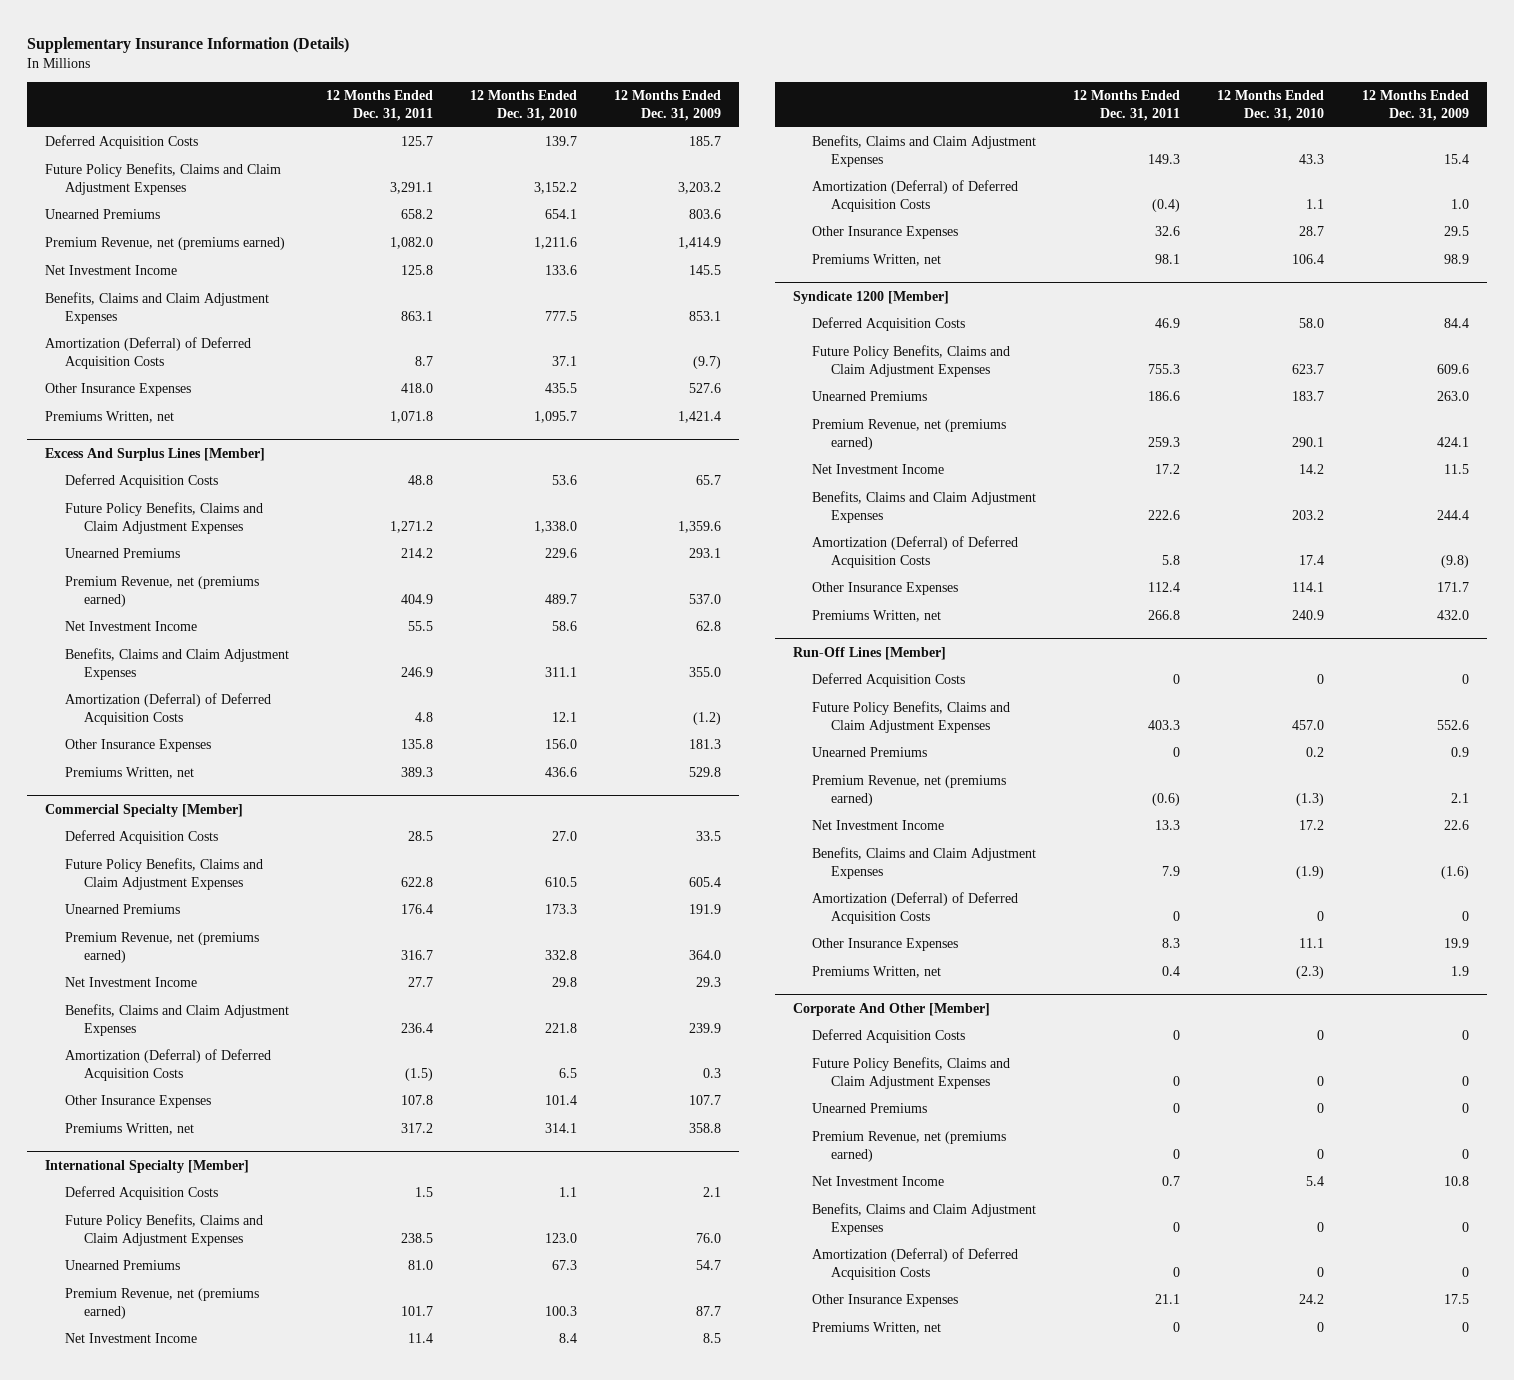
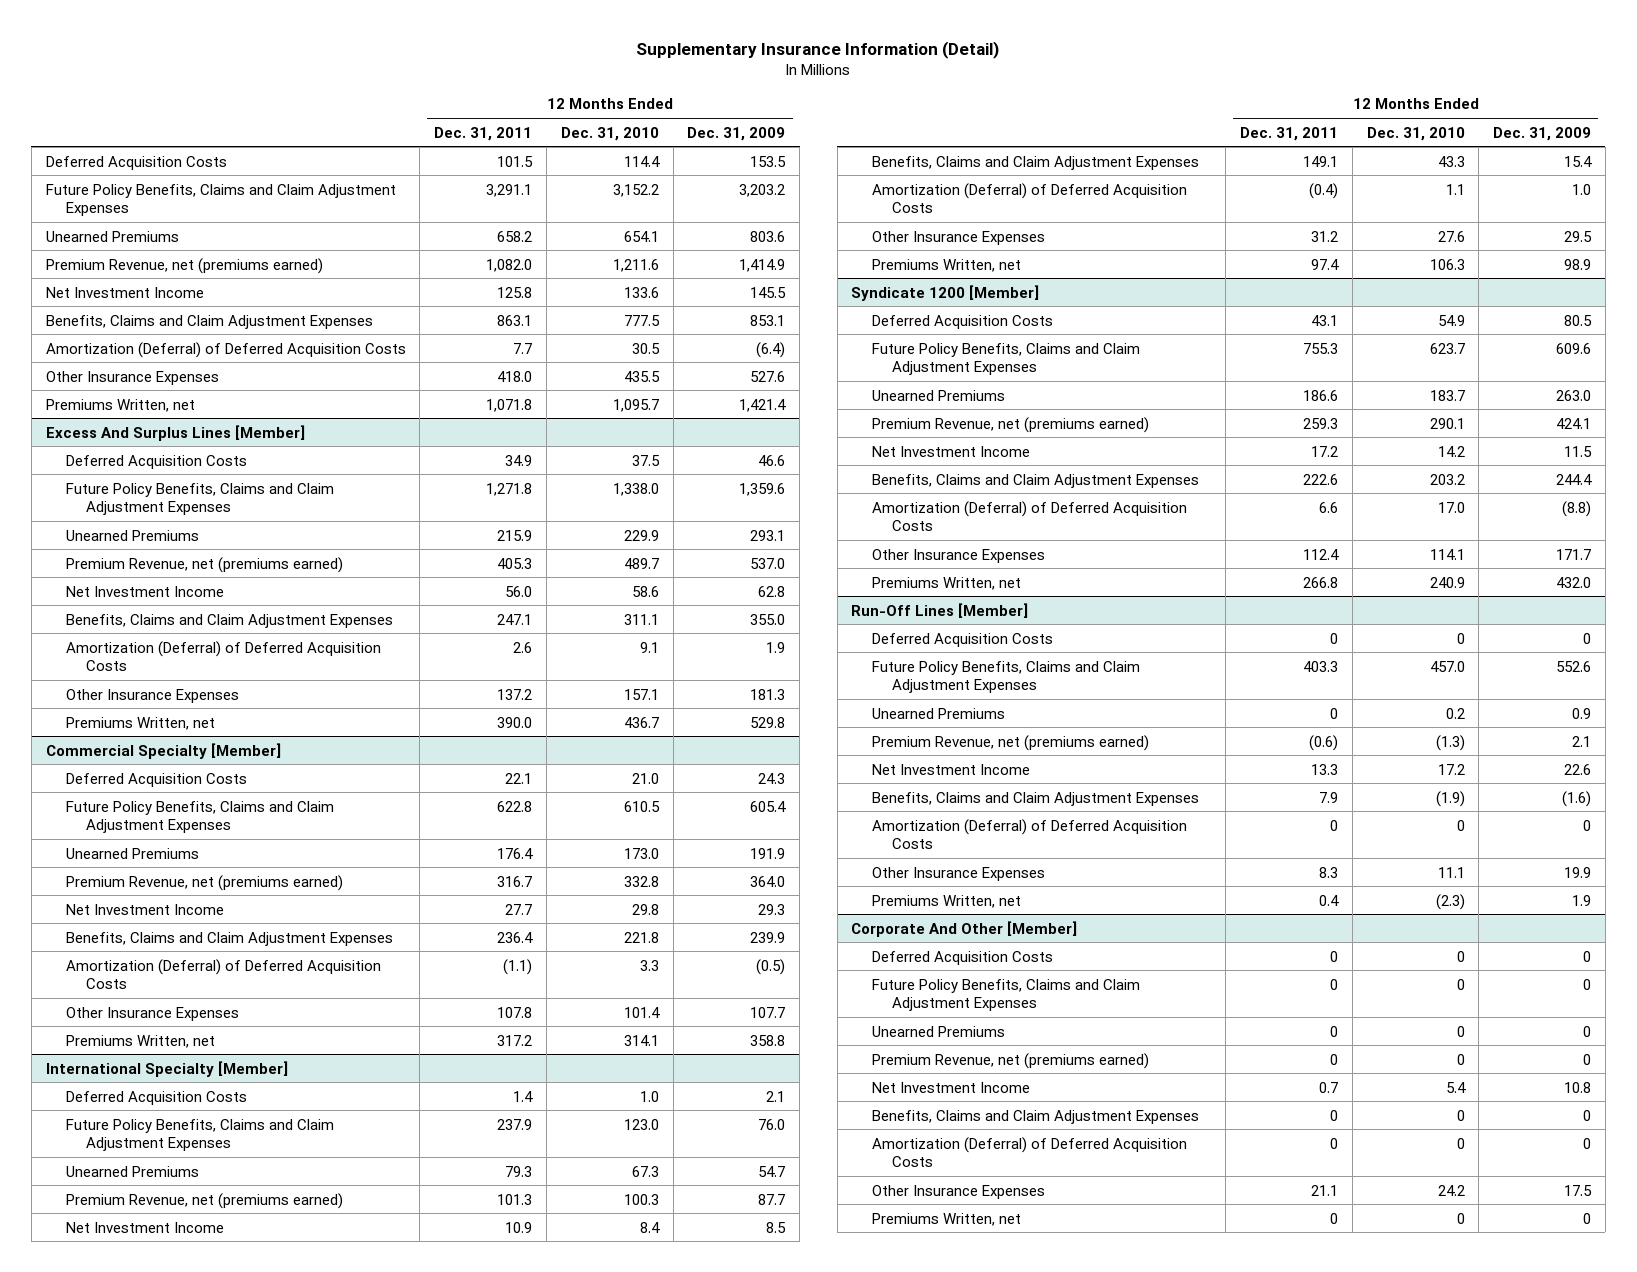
- Supplementary Insurance Information (Details)
+ Supplementary Insurance Information (Detail)
- Deferred Acquisition Costs | 125.7 | 139.7 | 185.7
+ Deferred Acquisition Costs | 101.5 | 114.4 | 153.5
- Amortization (Deferral) of Deferred Acquisition Costs | 8.7 | 37.1 | (9.7)
+ Amortization (Deferral) of Deferred Acquisition Costs | 7.7 | 30.5 | (6.4)
@ Excess And Surplus Lines [Member]
- Deferred Acquisition Costs | 48.8 | 53.6 | 65.7
- Future Policy Benefits, Claims and Claim Adjustment Expenses | 1,271.2 | 1,338.0 | 1,359.6
- Unearned Premiums | 214.2 | 229.6 | 293.1
- Premium Revenue, net (premiums earned) | 404.9 | 489.7 | 537.0
- Net Investment Income | 55.5 | 58.6 | 62.8
- Benefits, Claims and Claim Adjustment Expenses | 246.9 | 311.1 | 355.0
- Amortization (Deferral) of Deferred Acquisition Costs | 4.8 | 12.1 | (1.2)
- Other Insurance Expenses | 135.8 | 156.0 | 181.3
- Premiums Written, net | 389.3 | 436.6 | 529.8
+ Deferred Acquisition Costs | 34.9 | 37.5 | 46.6
+ Future Policy Benefits, Claims and Claim Adjustment Expenses | 1,271.8 | 1,338.0 | 1,359.6
+ Unearned Premiums | 215.9 | 229.9 | 293.1
+ Premium Revenue, net (premiums earned) | 405.3 | 489.7 | 537.0
+ Net Investment Income | 56.0 | 58.6 | 62.8
+ Benefits, Claims and Claim Adjustment Expenses | 247.1 | 311.1 | 355.0
+ Amortization (Deferral) of Deferred Acquisition Costs | 2.6 | 9.1 | 1.9
+ Other Insurance Expenses | 137.2 | 157.1 | 181.3
+ Premiums Written, net | 390.0 | 436.7 | 529.8
@ Commercial Specialty [Member]
- Deferred Acquisition Costs | 28.5 | 27.0 | 33.5
+ Deferred Acquisition Costs | 22.1 | 21.0 | 24.3
- Unearned Premiums | 176.4 | 173.3 | 191.9
+ Unearned Premiums | 176.4 | 173.0 | 191.9
- Amortization (Deferral) of Deferred Acquisition Costs | (1.5) | 6.5 | 0.3
+ Amortization (Deferral) of Deferred Acquisition Costs | (1.1) | 3.3 | (0.5)
@ International Specialty [Member]
- Deferred Acquisition Costs | 1.5 | 1.1 | 2.1
- Future Policy Benefits, Claims and Claim Adjustment Expenses | 238.5 | 123.0 | 76.0
- Unearned Premiums | 81.0 | 67.3 | 54.7
- Premium Revenue, net (premiums earned) | 101.7 | 100.3 | 87.7
- Net Investment Income | 11.4 | 8.4 | 8.5
- Benefits, Claims and Claim Adjustment Expenses | 149.3 | 43.3 | 15.4
+ Deferred Acquisition Costs | 1.4 | 1.0 | 2.1
+ Future Policy Benefits, Claims and Claim Adjustment Expenses | 237.9 | 123.0 | 76.0
+ Unearned Premiums | 79.3 | 67.3 | 54.7
+ Premium Revenue, net (premiums earned) | 101.3 | 100.3 | 87.7
+ Net Investment Income | 10.9 | 8.4 | 8.5
+ Benefits, Claims and Claim Adjustment Expenses | 149.1 | 43.3 | 15.4
- Other Insurance Expenses | 32.6 | 28.7 | 29.5
- Premiums Written, net | 98.1 | 106.4 | 98.9
+ Other Insurance Expenses | 31.2 | 27.6 | 29.5
+ Premiums Written, net | 97.4 | 106.3 | 98.9
@ Syndicate 1200 [Member]
- Deferred Acquisition Costs | 46.9 | 58.0 | 84.4
+ Deferred Acquisition Costs | 43.1 | 54.9 | 80.5
- Amortization (Deferral) of Deferred Acquisition Costs | 5.8 | 17.4 | (9.8)
+ Amortization (Deferral) of Deferred Acquisition Costs | 6.6 | 17.0 | (8.8)

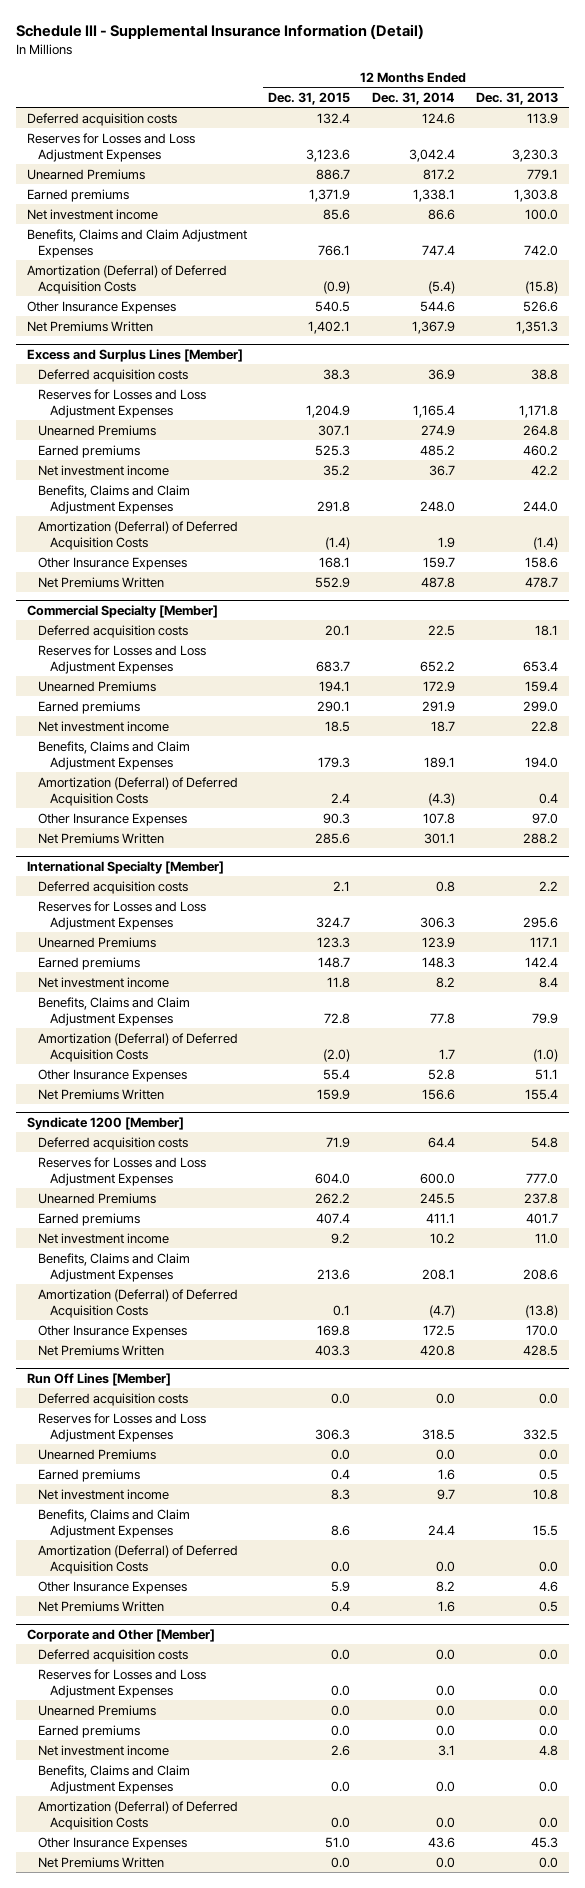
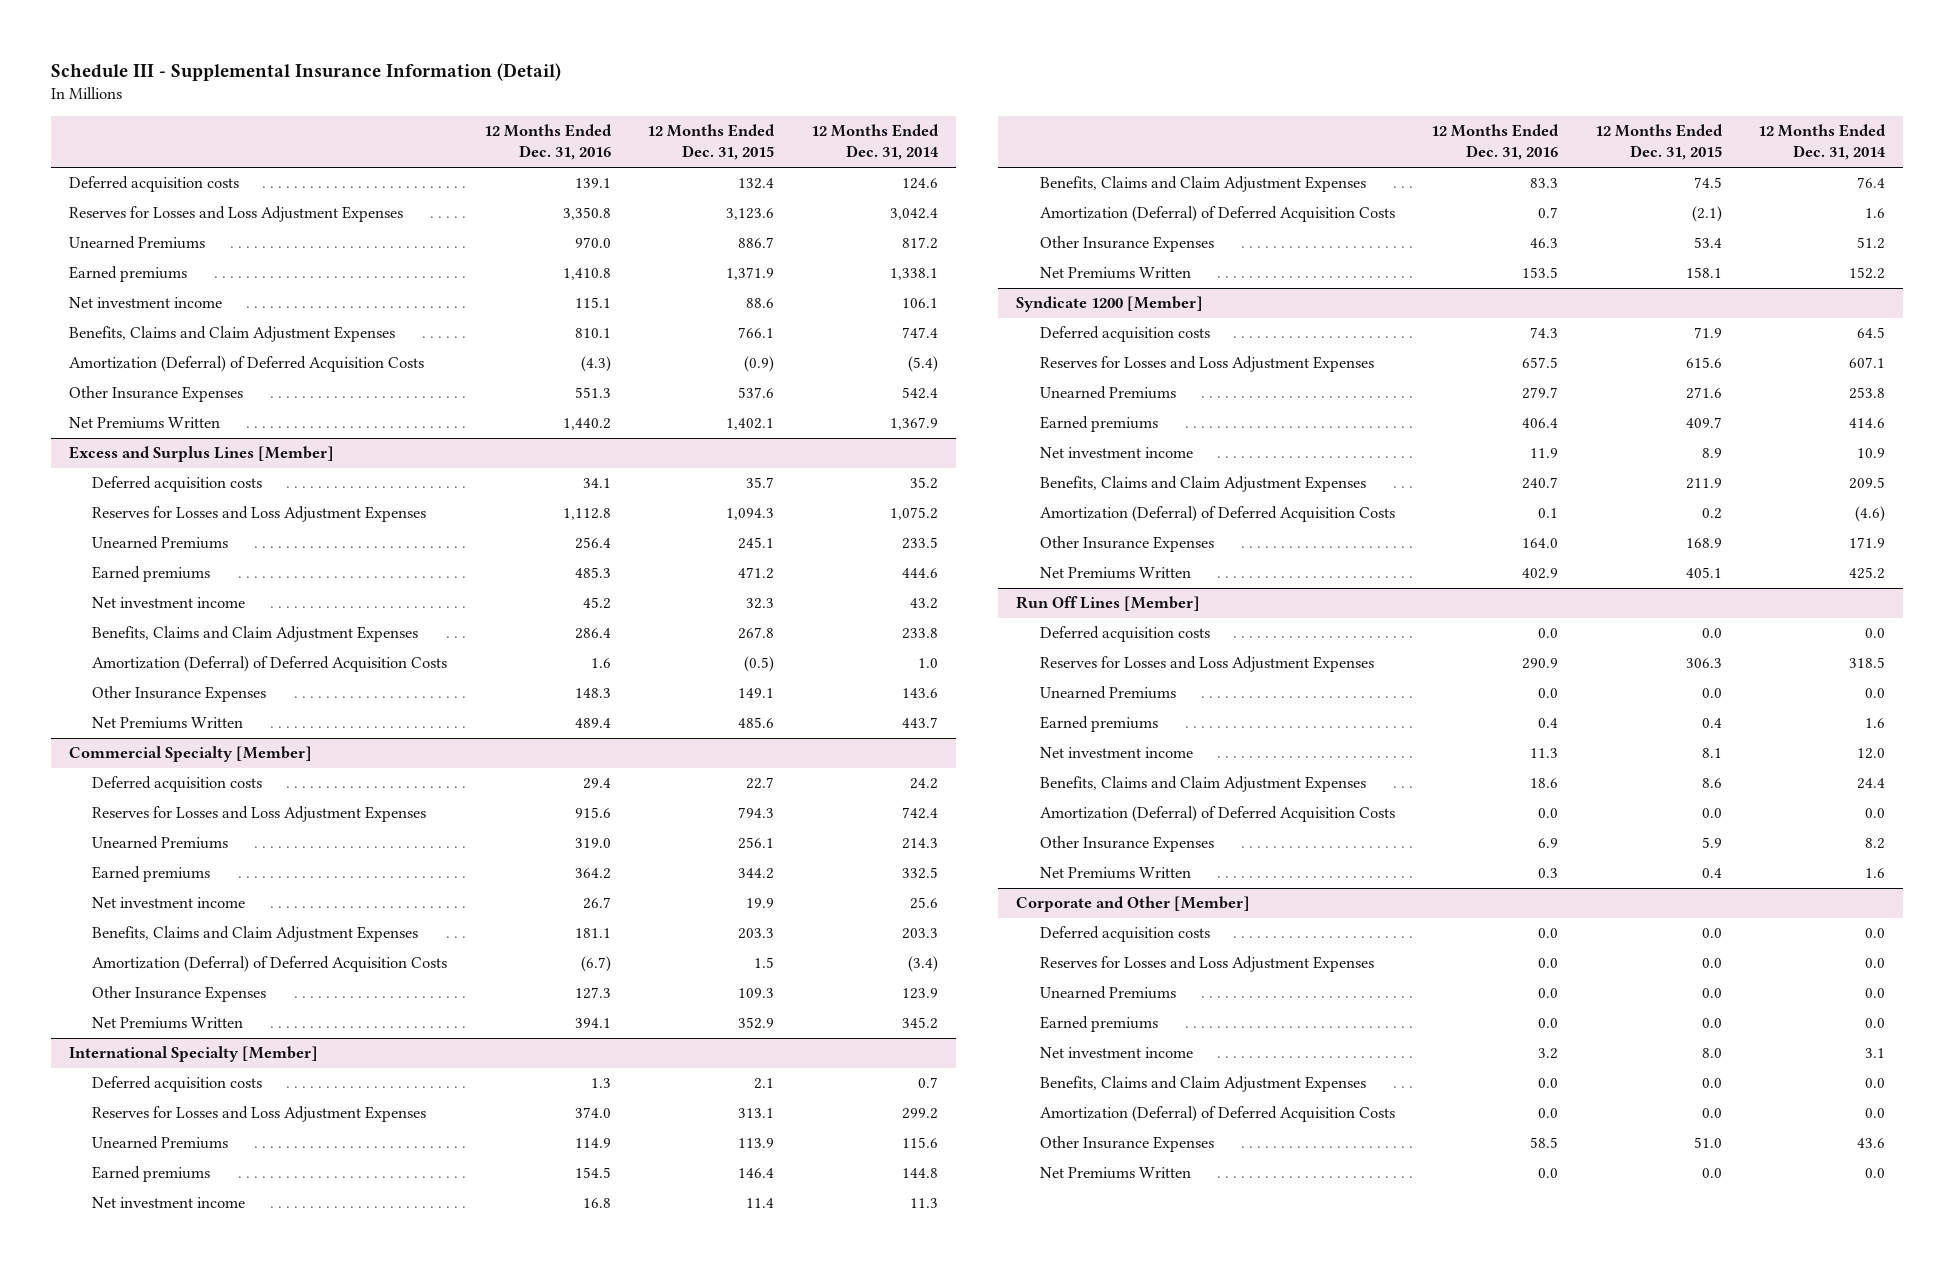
- | 12 Months Ended Dec. 31, 2015 | 12 Months Ended Dec. 31, 2014 | 12 Months Ended Dec. 31, 2013
+ | 12 Months Ended Dec. 31, 2016 | 12 Months Ended Dec. 31, 2015 | 12 Months Ended Dec. 31, 2014
- Net investment income | 85.6 | 86.6 | 100.0
+ Net investment income | 115.1 | 88.6 | 106.1
- Other Insurance Expenses | 540.5 | 544.6 | 526.6
+ Other Insurance Expenses | 551.3 | 537.6 | 542.4
@ Excess and Surplus Lines [Member]
- Deferred acquisition costs | 38.3 | 36.9 | 38.8
- Reserves for Losses and Loss Adjustment Expenses | 1,204.9 | 1,165.4 | 1,171.8
- Unearned Premiums | 307.1 | 274.9 | 264.8
- Earned premiums | 525.3 | 485.2 | 460.2
- Net investment income | 35.2 | 36.7 | 42.2
- Benefits, Claims and Claim Adjustment Expenses | 291.8 | 248.0 | 244.0
- Amortization (Deferral) of Deferred Acquisition Costs | (1.4) | 1.9 | (1.4)
- Other Insurance Expenses | 168.1 | 159.7 | 158.6
- Net Premiums Written | 552.9 | 487.8 | 478.7
+ Deferred acquisition costs | 34.1 | 35.7 | 35.2
+ Reserves for Losses and Loss Adjustment Expenses | 1,112.8 | 1,094.3 | 1,075.2
+ Unearned Premiums | 256.4 | 245.1 | 233.5
+ Earned premiums | 485.3 | 471.2 | 444.6
+ Net investment income | 45.2 | 32.3 | 43.2
+ Benefits, Claims and Claim Adjustment Expenses | 286.4 | 267.8 | 233.8
+ Amortization (Deferral) of Deferred Acquisition Costs | 1.6 | (0.5) | 1.0
+ Other Insurance Expenses | 148.3 | 149.1 | 143.6
+ Net Premiums Written | 489.4 | 485.6 | 443.7
@ Commercial Specialty [Member]
- Deferred acquisition costs | 20.1 | 22.5 | 18.1
- Reserves for Losses and Loss Adjustment Expenses | 683.7 | 652.2 | 653.4
- Unearned Premiums | 194.1 | 172.9 | 159.4
- Earned premiums | 290.1 | 291.9 | 299.0
- Net investment income | 18.5 | 18.7 | 22.8
- Benefits, Claims and Claim Adjustment Expenses | 179.3 | 189.1 | 194.0
- Amortization (Deferral) of Deferred Acquisition Costs | 2.4 | (4.3) | 0.4
- Other Insurance Expenses | 90.3 | 107.8 | 97.0
- Net Premiums Written | 285.6 | 301.1 | 288.2
+ Deferred acquisition costs | 29.4 | 22.7 | 24.2
+ Reserves for Losses and Loss Adjustment Expenses | 915.6 | 794.3 | 742.4
+ Unearned Premiums | 319.0 | 256.1 | 214.3
+ Earned premiums | 364.2 | 344.2 | 332.5
+ Net investment income | 26.7 | 19.9 | 25.6
+ Benefits, Claims and Claim Adjustment Expenses | 181.1 | 203.3 | 203.3
+ Amortization (Deferral) of Deferred Acquisition Costs | (6.7) | 1.5 | (3.4)
+ Other Insurance Expenses | 127.3 | 109.3 | 123.9
+ Net Premiums Written | 394.1 | 352.9 | 345.2
@ International Specialty [Member]
- Deferred acquisition costs | 2.1 | 0.8 | 2.2
- Reserves for Losses and Loss Adjustment Expenses | 324.7 | 306.3 | 295.6
- Unearned Premiums | 123.3 | 123.9 | 117.1
- Earned premiums | 148.7 | 148.3 | 142.4
- Net investment income | 11.8 | 8.2 | 8.4
- Benefits, Claims and Claim Adjustment Expenses | 72.8 | 77.8 | 79.9
- Amortization (Deferral) of Deferred Acquisition Costs | (2.0) | 1.7 | (1.0)
- Other Insurance Expenses | 55.4 | 52.8 | 51.1
- Net Premiums Written | 159.9 | 156.6 | 155.4
+ Deferred acquisition costs | 1.3 | 2.1 | 0.7
+ Reserves for Losses and Loss Adjustment Expenses | 374.0 | 313.1 | 299.2
+ Unearned Premiums | 114.9 | 113.9 | 115.6
+ Earned premiums | 154.5 | 146.4 | 144.8
+ Net investment income | 16.8 | 11.4 | 11.3
+ Benefits, Claims and Claim Adjustment Expenses | 83.3 | 74.5 | 76.4
+ Amortization (Deferral) of Deferred Acquisition Costs | 0.7 | (2.1) | 1.6
+ Other Insurance Expenses | 46.3 | 53.4 | 51.2
+ Net Premiums Written | 153.5 | 158.1 | 152.2
@ Syndicate 1200 [Member]
- Deferred acquisition costs | 71.9 | 64.4 | 54.8
- Reserves for Losses and Loss Adjustment Expenses | 604.0 | 600.0 | 777.0
- Unearned Premiums | 262.2 | 245.5 | 237.8
- Earned premiums | 407.4 | 411.1 | 401.7
- Net investment income | 9.2 | 10.2 | 11.0
- Benefits, Claims and Claim Adjustment Expenses | 213.6 | 208.1 | 208.6
- Amortization (Deferral) of Deferred Acquisition Costs | 0.1 | (4.7) | (13.8)
- Other Insurance Expenses | 169.8 | 172.5 | 170.0
- Net Premiums Written | 403.3 | 420.8 | 428.5
+ Deferred acquisition costs | 74.3 | 71.9 | 64.5
+ Reserves for Losses and Loss Adjustment Expenses | 657.5 | 615.6 | 607.1
+ Unearned Premiums | 279.7 | 271.6 | 253.8
+ Earned premiums | 406.4 | 409.7 | 414.6
+ Net investment income | 11.9 | 8.9 | 10.9
+ Benefits, Claims and Claim Adjustment Expenses | 240.7 | 211.9 | 209.5
+ Amortization (Deferral) of Deferred Acquisition Costs | 0.1 | 0.2 | (4.6)
+ Other Insurance Expenses | 164.0 | 168.9 | 171.9
+ Net Premiums Written | 402.9 | 405.1 | 425.2
@ Run Off Lines [Member]
- Net investment income | 8.3 | 9.7 | 10.8
+ Net investment income | 11.3 | 8.1 | 12.0
@ Corporate and Other [Member]
- Net investment income | 2.6 | 3.1 | 4.8
+ Net investment income | 3.2 | 8.0 | 3.1

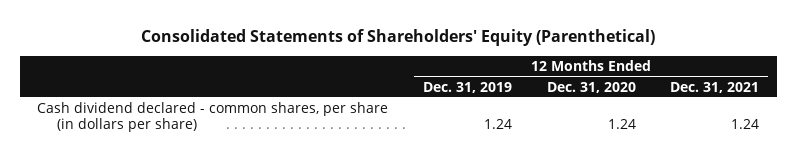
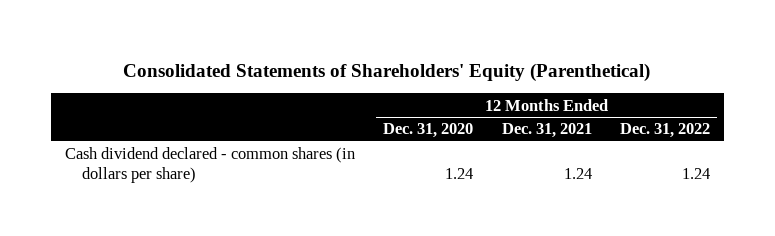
- | 12 Months Ended Dec. 31, 2019 | 12 Months Ended Dec. 31, 2020 | 12 Months Ended Dec. 31, 2021
+ | 12 Months Ended Dec. 31, 2020 | 12 Months Ended Dec. 31, 2021 | 12 Months Ended Dec. 31, 2022
- Cash dividend declared - common shares, per share (in dollars per share) | 1.24 | 1.24 | 1.24
+ Cash dividend declared - common shares (in dollars per share) | 1.24 | 1.24 | 1.24

